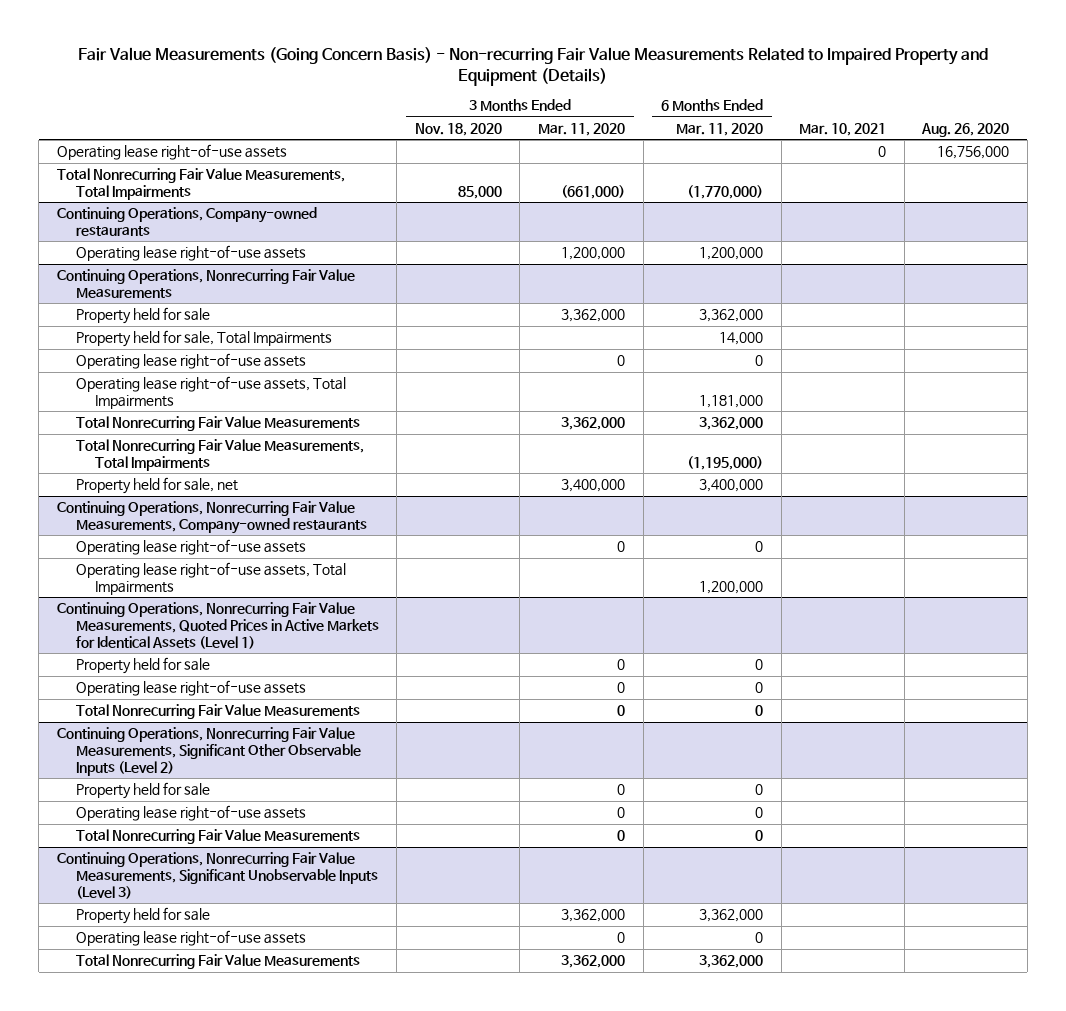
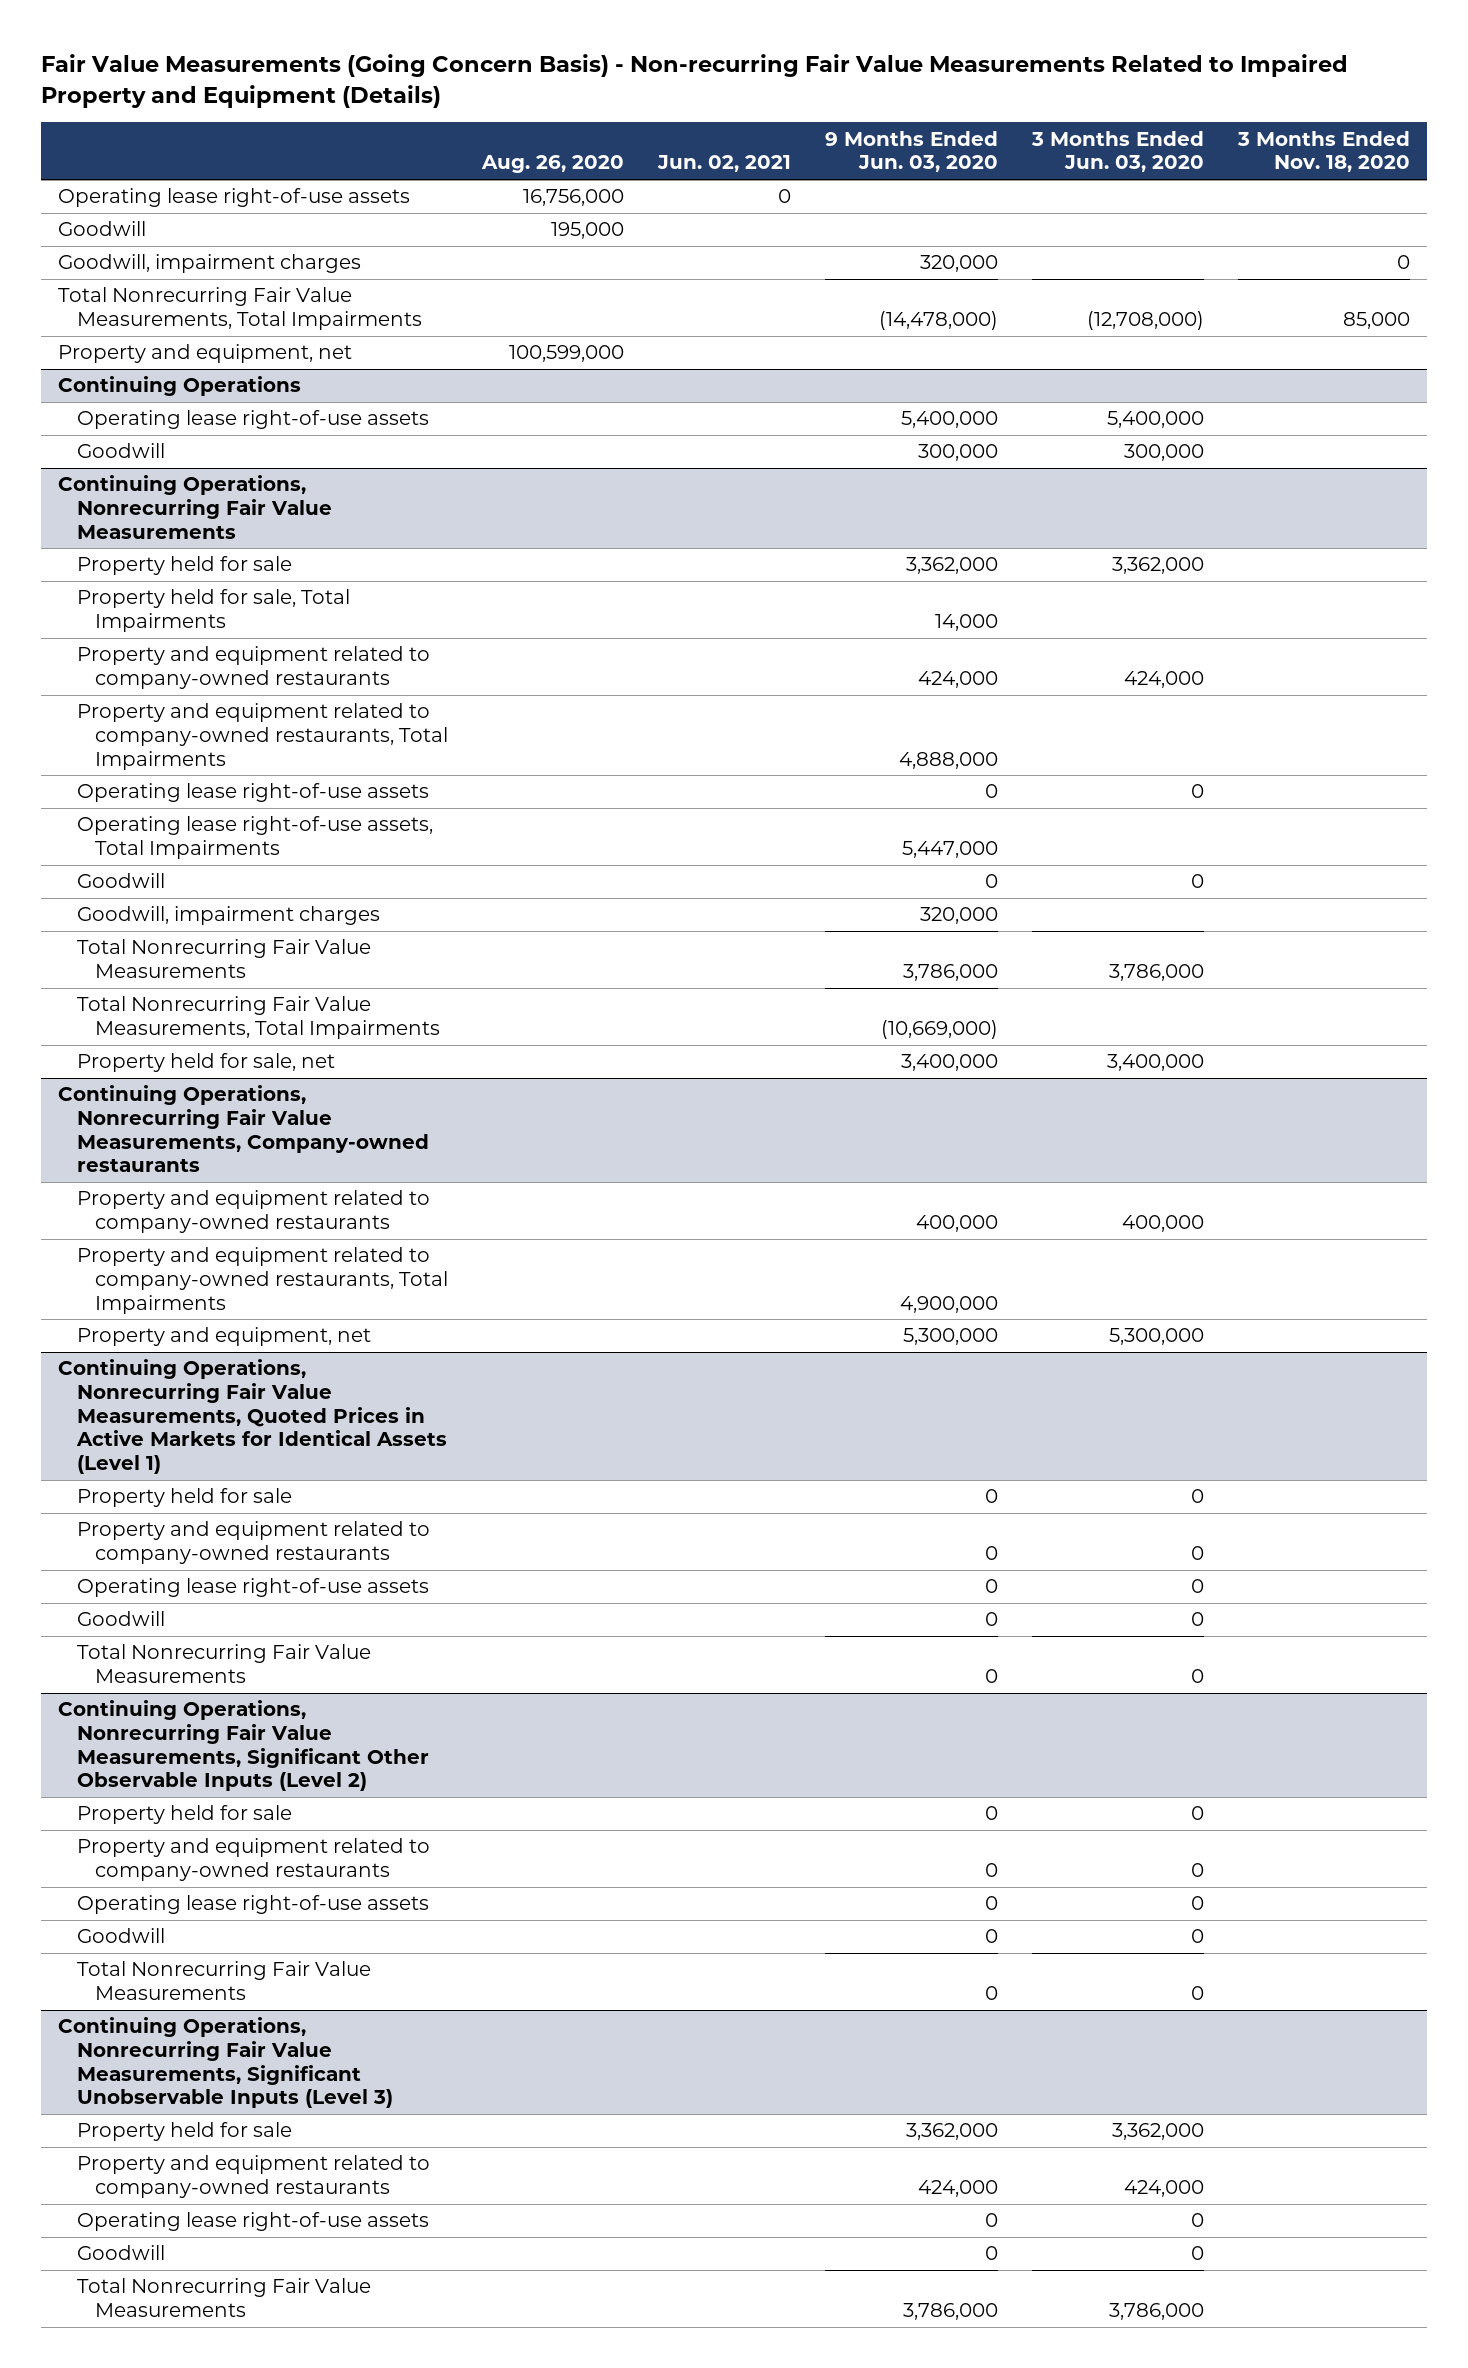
- | 3 Months Ended Nov. 18, 2020 | 3 Months Ended Mar. 11, 2020 | 6 Months Ended Mar. 11, 2020 | Mar. 10, 2021 | Aug. 26, 2020
+ | Aug. 26, 2020 | Jun. 02, 2021 | 9 Months Ended Jun. 03, 2020 | 3 Months Ended Jun. 03, 2020 | 3 Months Ended Nov. 18, 2020
+ Goodwill | 195,000 | | | |
+ Goodwill, impairment charges | | | 320,000 | | 0
- Continuing Operations, Company-owned restaurants
+ Property and equipment, net | 100,599,000 | | | |
+ Continuing Operations
+ Goodwill | | | 300,000 | 300,000 |
@ Continuing Operations, Nonrecurring Fair Value Measurements
+ Property and equipment related to company-owned restaurants | | | 424,000 | 424,000 |
+ Property and equipment related to company-owned restaurants, Total Impairments | | | 4,888,000 | |
+ Goodwill | | | 0 | 0 |
+ Goodwill, impairment charges | | | 320,000 | |
@ Continuing Operations, Nonrecurring Fair Value Measurements, Company-owned restaurants
- Operating lease right-of-use assets | | 0 | 0 | |
- Operating lease right-of-use assets, Total Impairments | | | 1,200,000 | |
+ Property and equipment related to company-owned restaurants | | | 400,000 | 400,000 |
+ Property and equipment related to company-owned restaurants, Total Impairments | | | 4,900,000 | |
+ Property and equipment, net | | | 5,300,000 | 5,300,000 |
@ Continuing Operations, Nonrecurring Fair Value Measurements, Quoted Prices in Active Markets for Identical Assets (Level 1)
+ Property and equipment related to company-owned restaurants | | | 0 | 0 |
+ Goodwill | | | 0 | 0 |
@ Continuing Operations, Nonrecurring Fair Value Measurements, Significant Other Observable Inputs (Level 2)
+ Property and equipment related to company-owned restaurants | | | 0 | 0 |
+ Goodwill | | | 0 | 0 |
@ Continuing Operations, Nonrecurring Fair Value Measurements, Significant Unobservable Inputs (Level 3)
+ Property and equipment related to company-owned restaurants | | | 424,000 | 424,000 |
+ Goodwill | | | 0 | 0 |

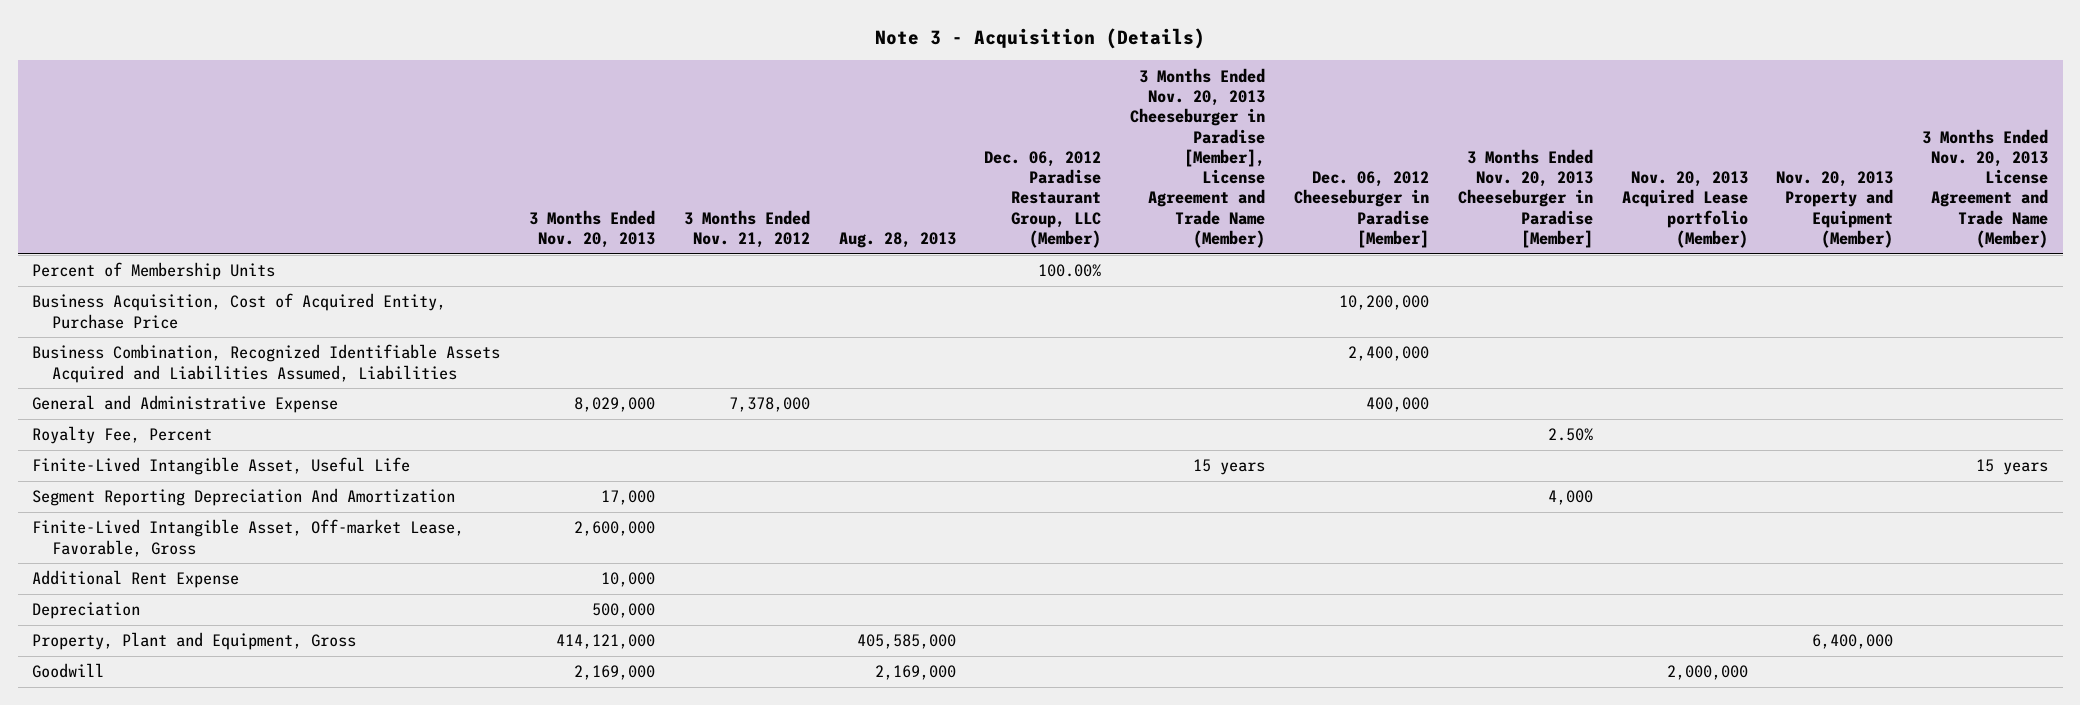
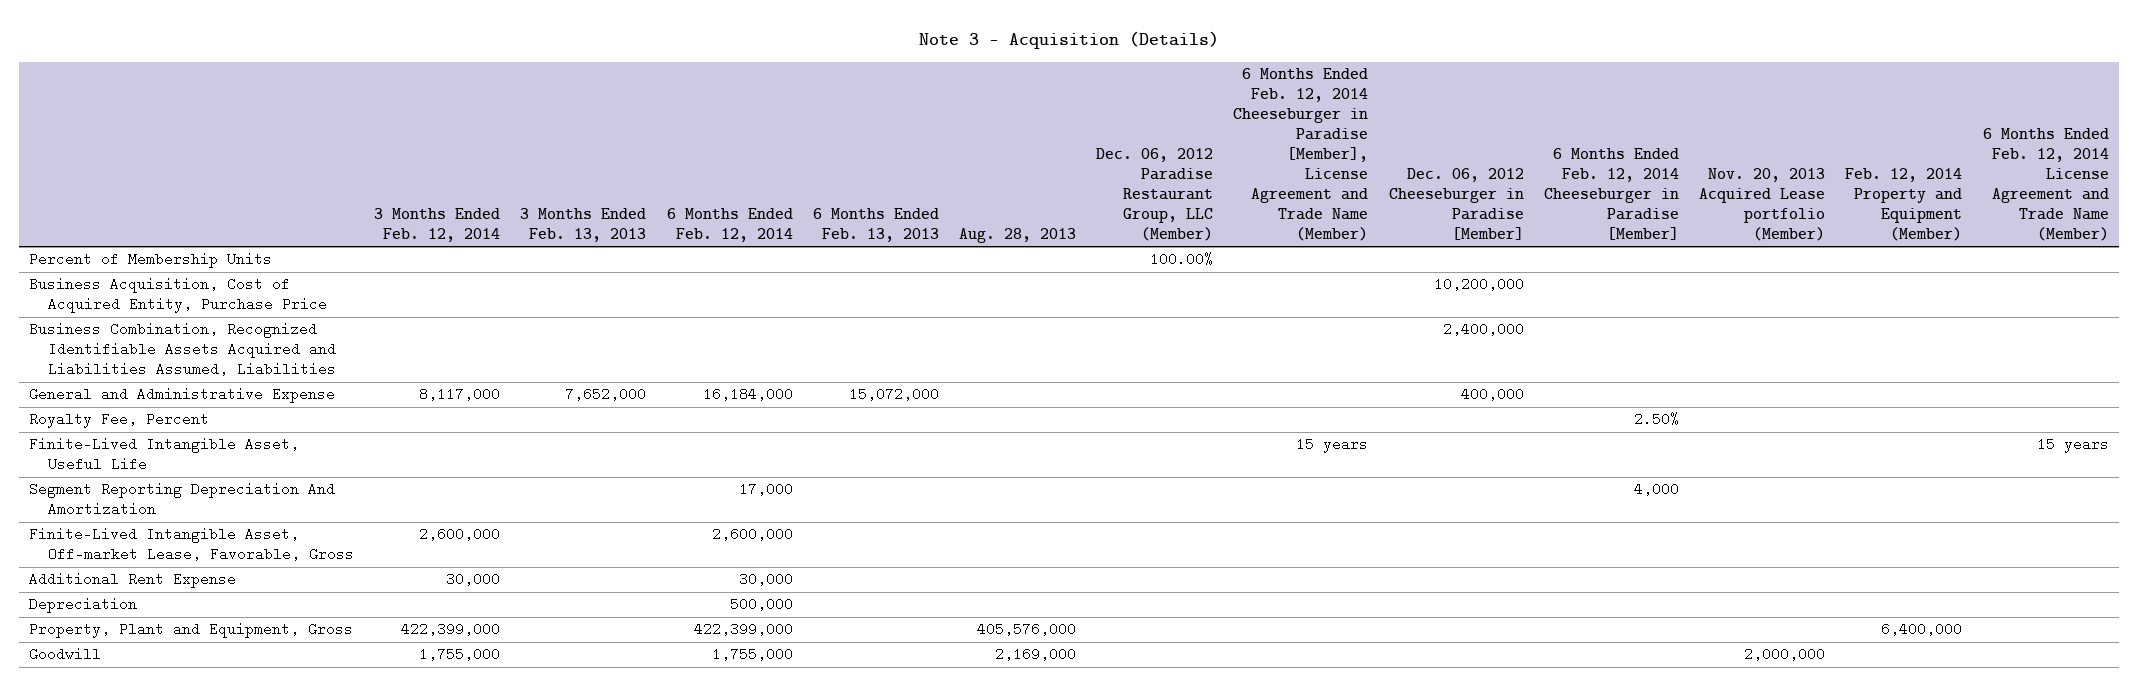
- | 3 Months Ended Nov. 20, 2013 | 3 Months Ended Nov. 21, 2012 | Aug. 28, 2013 | Dec. 06, 2012 Paradise Restaurant Group, LLC (Member) | 3 Months Ended Nov. 20, 2013 Cheeseburger in Paradise [Member], License Agreement and Trade Name (Member) | Dec. 06, 2012 Cheeseburger in Paradise [Member] | 3 Months Ended Nov. 20, 2013 Cheeseburger in Paradise [Member] | Nov. 20, 2013 Acquired Lease portfolio (Member) | Nov. 20, 2013 Property and Equipment (Member) | 3 Months Ended Nov. 20, 2013 License Agreement and Trade Name (Member)
+ | 3 Months Ended Feb. 12, 2014 | 3 Months Ended Feb. 13, 2013 | 6 Months Ended Feb. 12, 2014 | 6 Months Ended Feb. 13, 2013 | Aug. 28, 2013 | Dec. 06, 2012 Paradise Restaurant Group, LLC (Member) | 6 Months Ended Feb. 12, 2014 Cheeseburger in Paradise [Member], License Agreement and Trade Name (Member) | Dec. 06, 2012 Cheeseburger in Paradise [Member] | 6 Months Ended Feb. 12, 2014 Cheeseburger in Paradise [Member] | Nov. 20, 2013 Acquired Lease portfolio (Member) | Feb. 12, 2014 Property and Equipment (Member) | 6 Months Ended Feb. 12, 2014 License Agreement and Trade Name (Member)
- Property, Plant and Equipment, Gross | 414,121,000 | | 405,585,000 | | | | | | 6,400,000 |
+ Property, Plant and Equipment, Gross | 422,399,000 | | 422,399,000 | | 405,576,000 | | | | | | 6,400,000 |

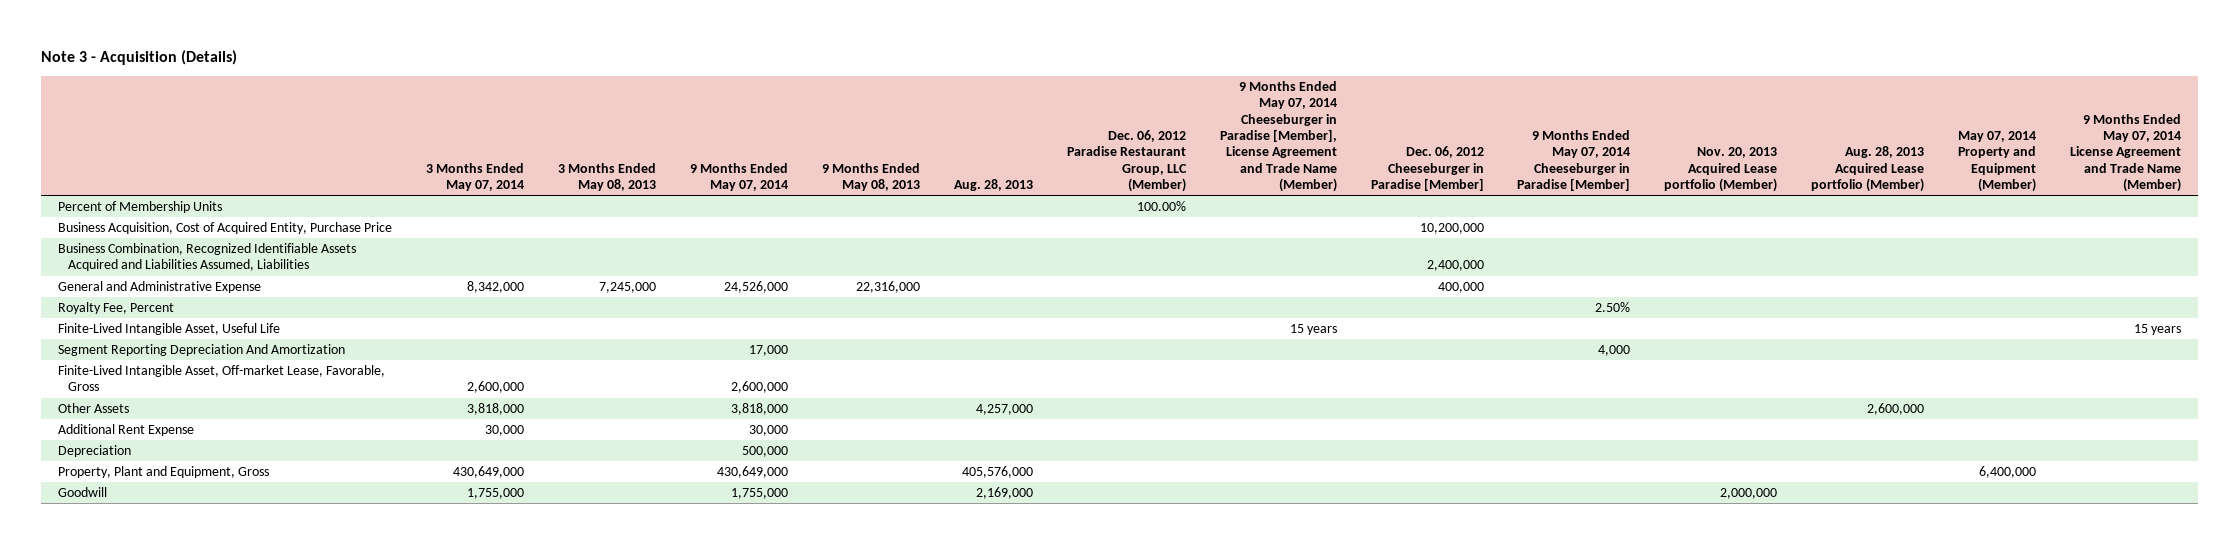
- | 3 Months Ended Feb. 12, 2014 | 3 Months Ended Feb. 13, 2013 | 6 Months Ended Feb. 12, 2014 | 6 Months Ended Feb. 13, 2013 | Aug. 28, 2013 | Dec. 06, 2012 Paradise Restaurant Group, LLC (Member) | 6 Months Ended Feb. 12, 2014 Cheeseburger in Paradise [Member], License Agreement and Trade Name (Member) | Dec. 06, 2012 Cheeseburger in Paradise [Member] | 6 Months Ended Feb. 12, 2014 Cheeseburger in Paradise [Member] | Nov. 20, 2013 Acquired Lease portfolio (Member) | Feb. 12, 2014 Property and Equipment (Member) | 6 Months Ended Feb. 12, 2014 License Agreement and Trade Name (Member)
+ | 3 Months Ended May 07, 2014 | 3 Months Ended May 08, 2013 | 9 Months Ended May 07, 2014 | 9 Months Ended May 08, 2013 | Aug. 28, 2013 | Dec. 06, 2012 Paradise Restaurant Group, LLC (Member) | 9 Months Ended May 07, 2014 Cheeseburger in Paradise [Member], License Agreement and Trade Name (Member) | Dec. 06, 2012 Cheeseburger in Paradise [Member] | 9 Months Ended May 07, 2014 Cheeseburger in Paradise [Member] | Nov. 20, 2013 Acquired Lease portfolio (Member) | Aug. 28, 2013 Acquired Lease portfolio (Member) | May 07, 2014 Property and Equipment (Member) | 9 Months Ended May 07, 2014 License Agreement and Trade Name (Member)
+ Other Assets | 3,818,000 | | 3,818,000 | | 4,257,000 | | | | | | 2,600,000 | |

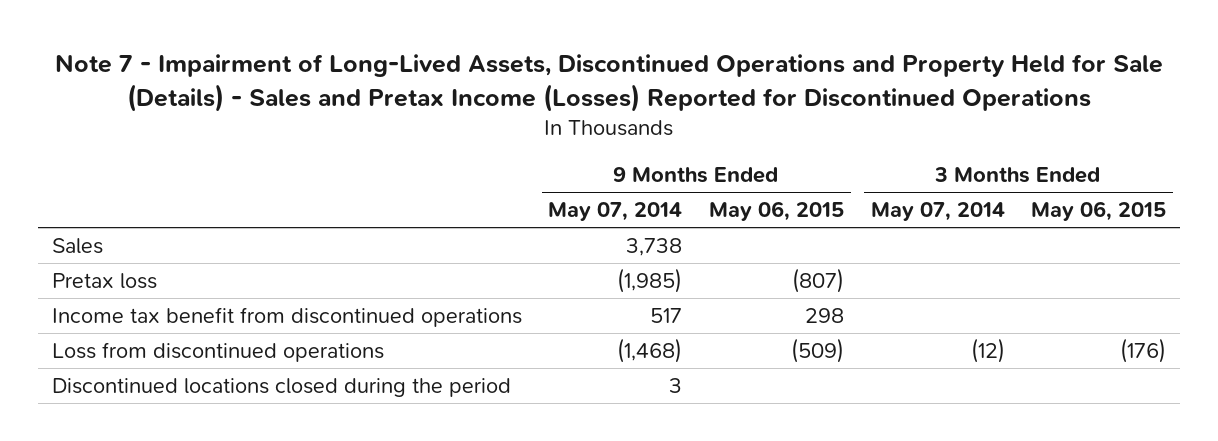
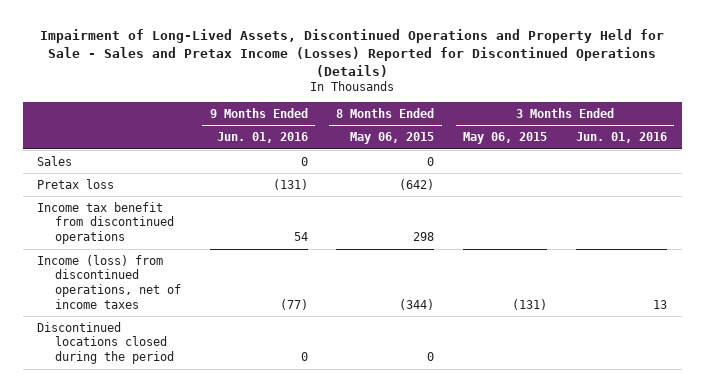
- Note 7 - Impairment of Long-Lived Assets, Discontinued Operations and Property Held for Sale (Details) - Sales and Pretax Income (Losses) Reported for Discontinued Operations
+ Impairment of Long-Lived Assets, Discontinued Operations and Property Held for Sale - Sales and Pretax Income (Losses) Reported for Discontinued Operations (Details)
- | 9 Months Ended May 07, 2014 | 9 Months Ended May 06, 2015 | 3 Months Ended May 07, 2014 | 3 Months Ended May 06, 2015
+ | 9 Months Ended Jun. 01, 2016 | 8 Months Ended May 06, 2015 | 3 Months Ended May 06, 2015 | 3 Months Ended Jun. 01, 2016
- Loss from discontinued operations | (1,468) | (509) | (12) | (176)
+ Income (loss) from discontinued operations, net of income taxes | (77) | (344) | (131) | 13

